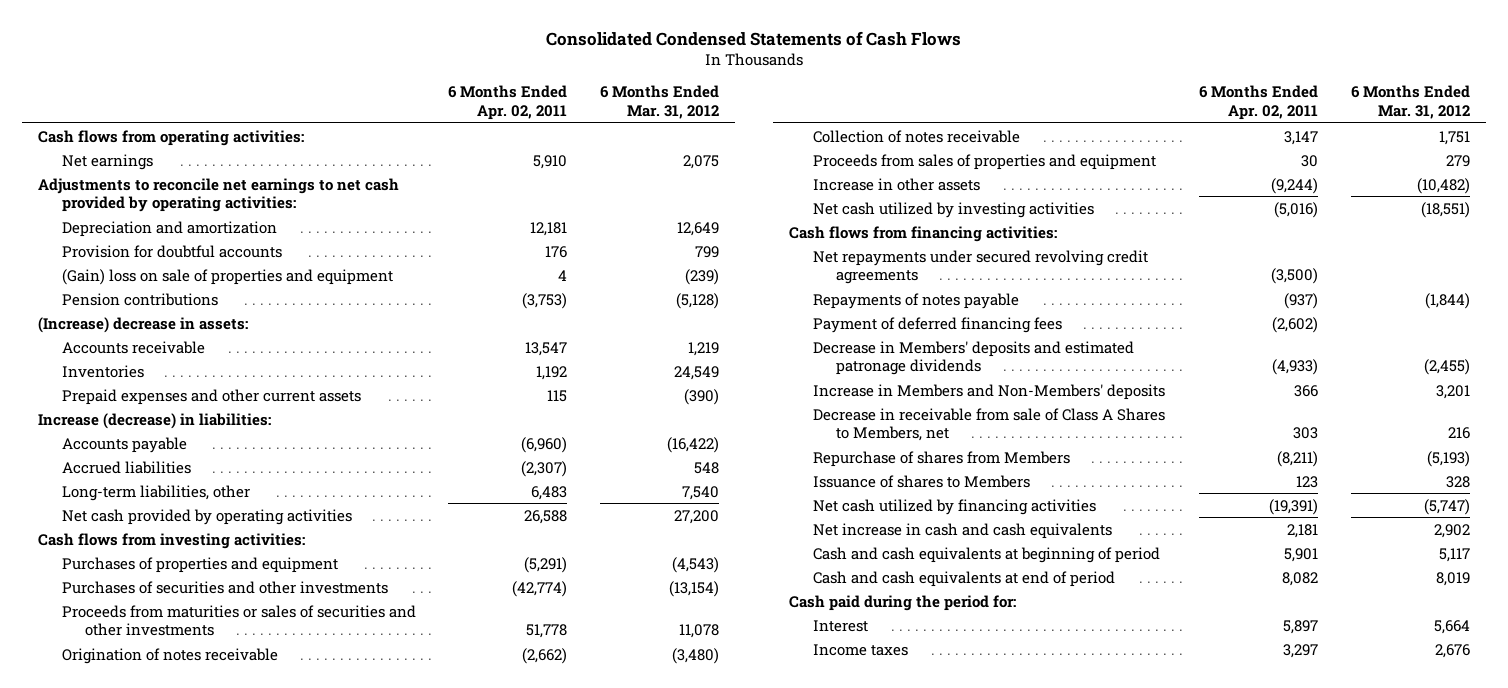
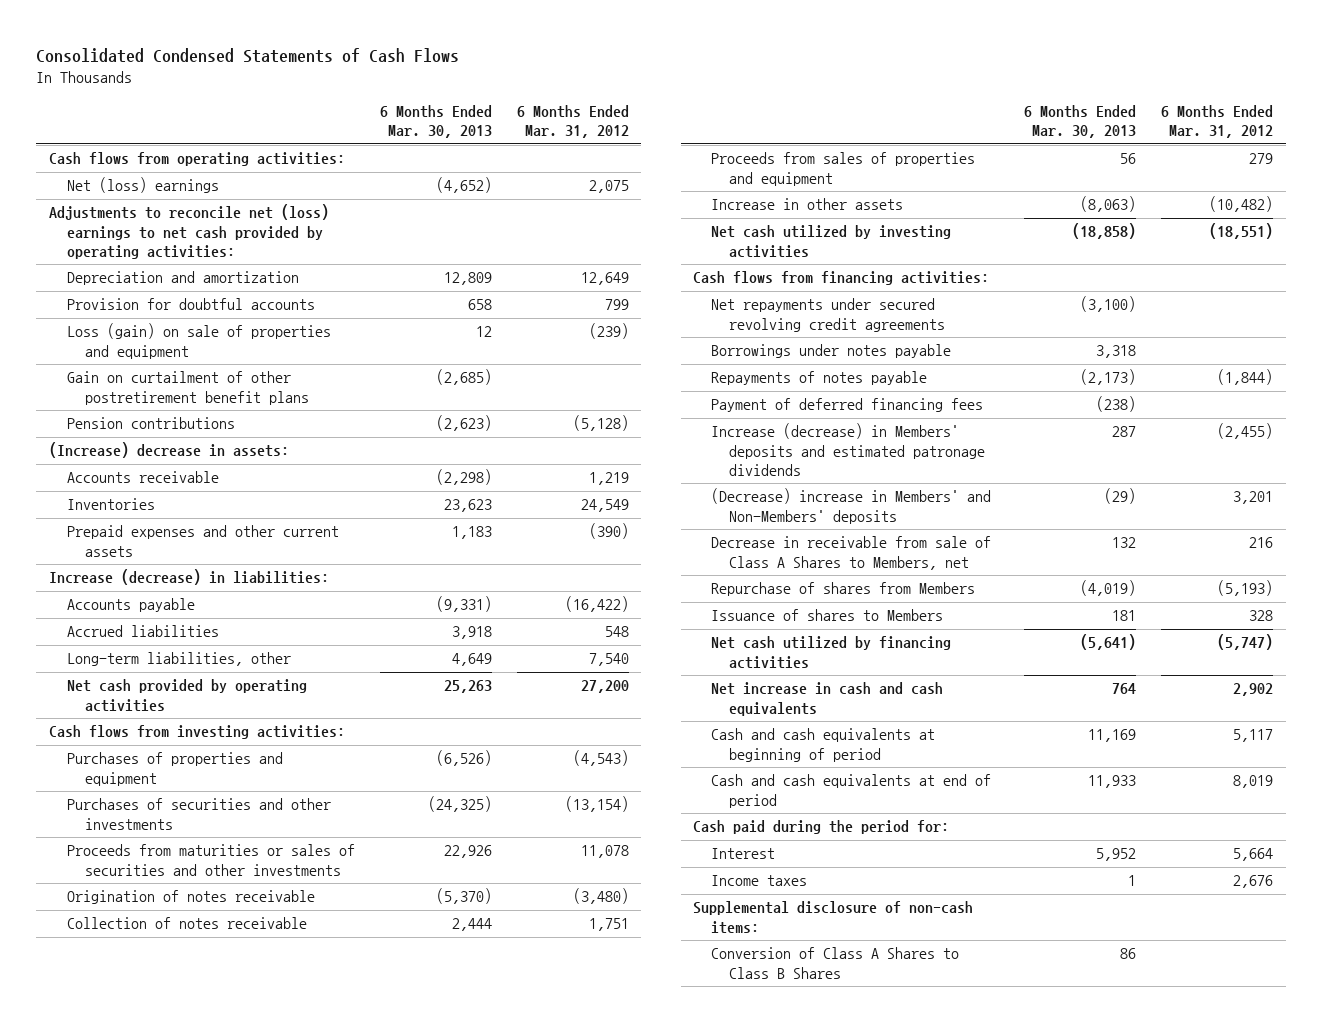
- | 6 Months Ended Apr. 02, 2011 | 6 Months Ended Mar. 31, 2012
+ | 6 Months Ended Mar. 30, 2013 | 6 Months Ended Mar. 31, 2012
- Net earnings | 5,910 | 2,075
- Adjustments to reconcile net earnings to net cash provided by operating activities:
+ Net (loss) earnings | (4,652) | 2,075
+ Adjustments to reconcile net (loss) earnings to net cash provided by operating activities:
- (Gain) loss on sale of properties and equipment | 4 | (239)
+ Loss (gain) on sale of properties and equipment | 12 | (239)
+ Gain on curtailment of other postretirement benefit plans | (2,685) |
+ Borrowings under notes payable | 3,318 |
- Decrease in Members' deposits and estimated patronage dividends | (4,933) | (2,455)
- Increase in Members and Non-Members' deposits | 366 | 3,201
+ Increase (decrease) in Members' deposits and estimated patronage dividends | 287 | (2,455)
+ (Decrease) increase in Members' and Non-Members' deposits | (29) | 3,201
+ Supplemental disclosure of non-cash items:
+ Conversion of Class A Shares to Class B Shares | 86 |

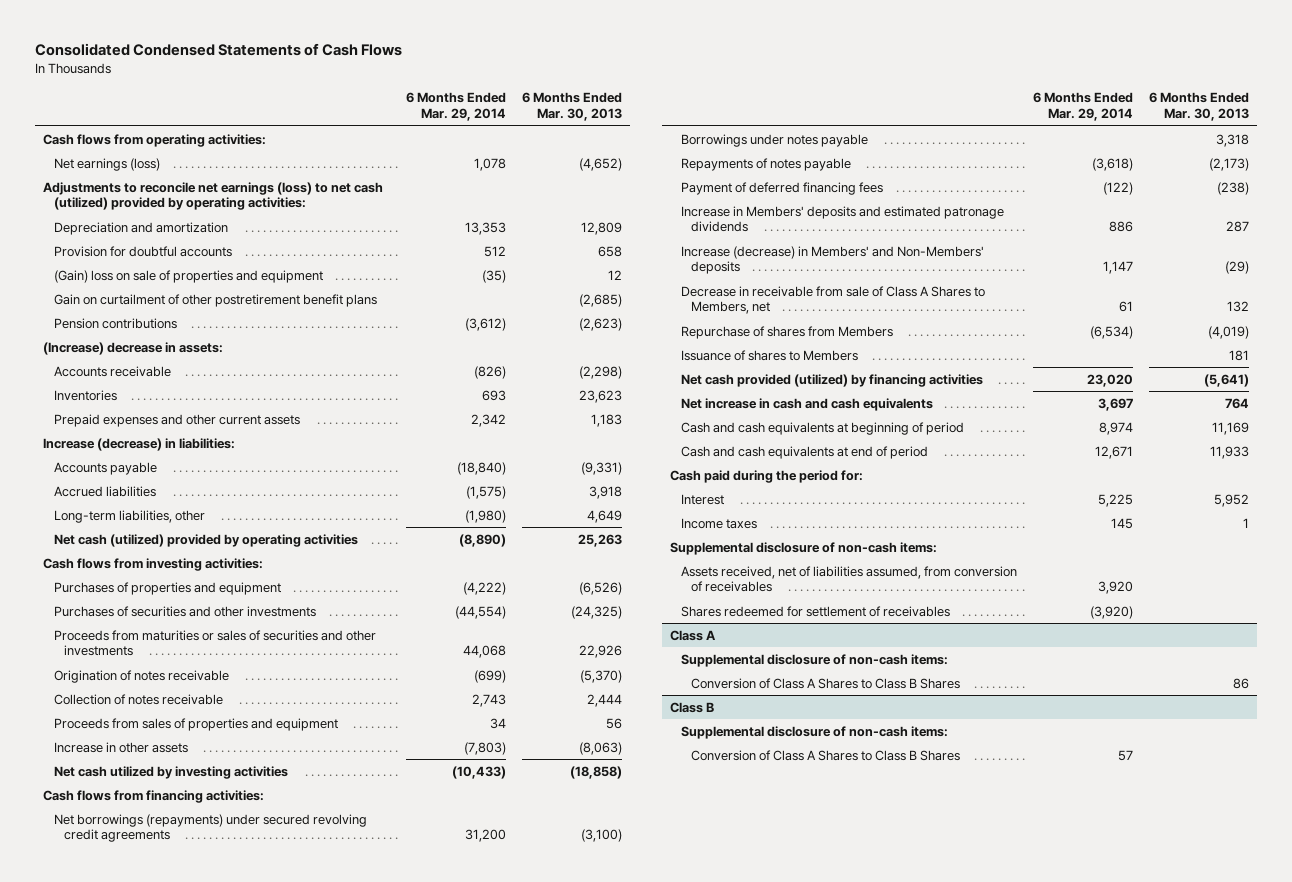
- | 6 Months Ended Mar. 30, 2013 | 6 Months Ended Mar. 31, 2012
+ | 6 Months Ended Mar. 29, 2014 | 6 Months Ended Mar. 30, 2013
- Net (loss) earnings | (4,652) | 2,075
- Adjustments to reconcile net (loss) earnings to net cash provided by operating activities:
+ Net earnings (loss) | 1,078 | (4,652)
+ Adjustments to reconcile net earnings (loss) to net cash (utilized) provided by operating activities:
- Loss (gain) on sale of properties and equipment | 12 | (239)
+ (Gain) loss on sale of properties and equipment | (35) | 12
- Net cash provided by operating activities | 25,263 | 27,200
+ Net cash (utilized) provided by operating activities | (8,890) | 25,263
- Net repayments under secured revolving credit agreements | (3,100) |
+ Net borrowings (repayments) under secured revolving credit agreements | 31,200 | (3,100)
- Increase (decrease) in Members' deposits and estimated patronage dividends | 287 | (2,455)
- (Decrease) increase in Members' and Non-Members' deposits | (29) | 3,201
+ Increase in Members' deposits and estimated patronage dividends | 886 | 287
+ Increase (decrease) in Members' and Non-Members' deposits | 1,147 | (29)
- Net cash utilized by financing activities | (5,641) | (5,747)
+ Net cash provided (utilized) by financing activities | 23,020 | (5,641)
+ Assets received, net of liabilities assumed, from conversion of receivables | 3,920 |
+ Shares redeemed for settlement of receivables | (3,920) |
+ Class A
+ Supplemental disclosure of non-cash items:
+ Class B
+ Supplemental disclosure of non-cash items:
+ Conversion of Class A Shares to Class B Shares | 57 |

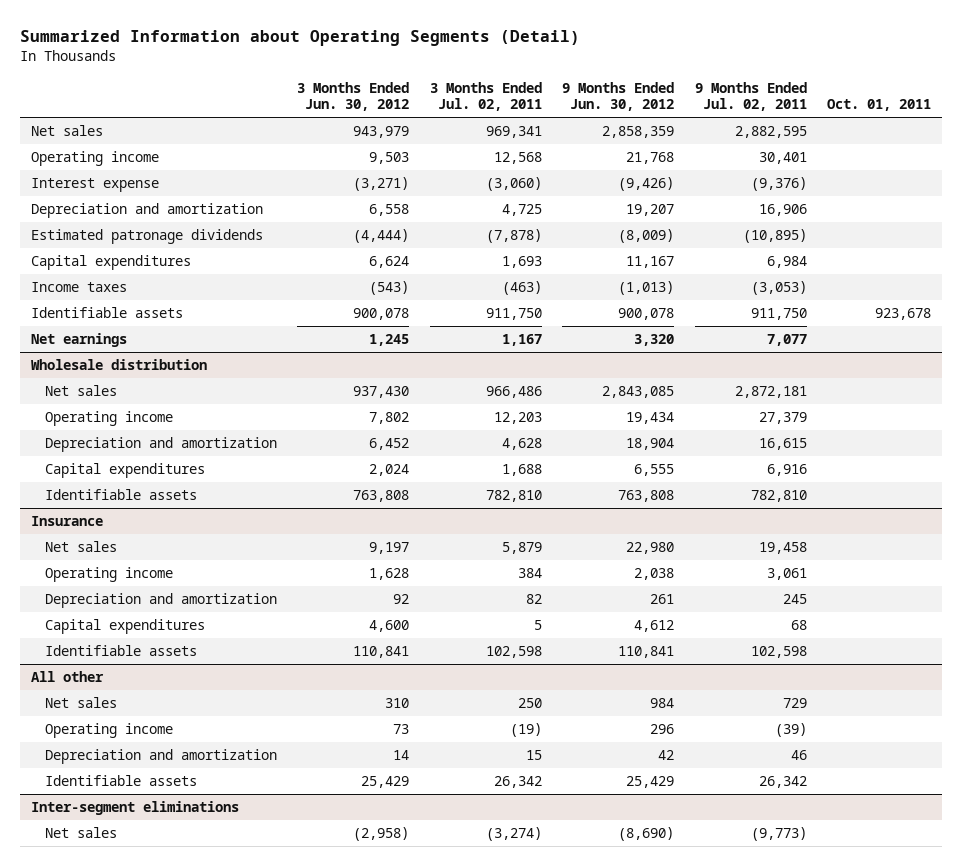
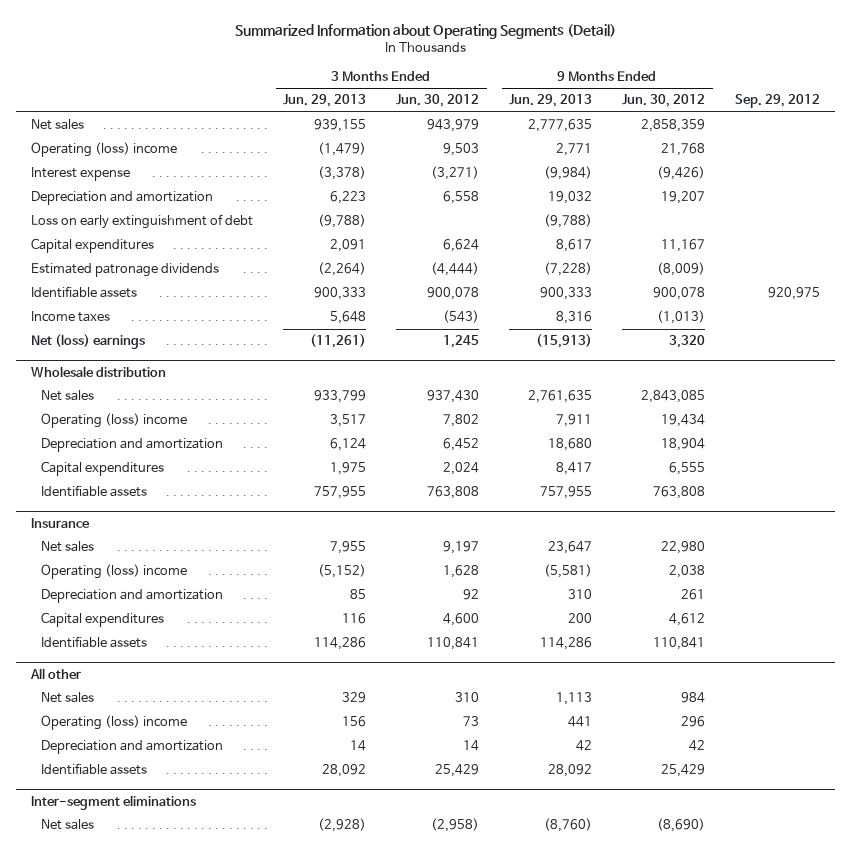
- | 3 Months Ended Jun. 30, 2012 | 3 Months Ended Jul. 02, 2011 | 9 Months Ended Jun. 30, 2012 | 9 Months Ended Jul. 02, 2011 | Oct. 01, 2011
+ | 3 Months Ended Jun. 29, 2013 | 3 Months Ended Jun. 30, 2012 | 9 Months Ended Jun. 29, 2013 | 9 Months Ended Jun. 30, 2012 | Sep. 29, 2012
- Operating income | 9,503 | 12,568 | 21,768 | 30,401 |
+ Operating (loss) income | (1,479) | 9,503 | 2,771 | 21,768 |
+ Loss on early extinguishment of debt | (9,788) | | (9,788) | |
moved down: Estimated patronage dividends | (2,264) | (4,444) | (7,228) | (8,009) |
- Net earnings | 1,245 | 1,167 | 3,320 | 7,077 |
moved down: Income taxes | 5,648 | (543) | 8,316 | (1,013) |
+ Net (loss) earnings | (11,261) | 1,245 | (15,913) | 3,320 |
@ Wholesale distribution
- Operating income | 7,802 | 12,203 | 19,434 | 27,379 |
+ Operating (loss) income | 3,517 | 7,802 | 7,911 | 19,434 |
@ Insurance
- Operating income | 1,628 | 384 | 2,038 | 3,061 |
+ Operating (loss) income | (5,152) | 1,628 | (5,581) | 2,038 |
@ All other
- Operating income | 73 | (19) | 296 | (39) |
+ Operating (loss) income | 156 | 73 | 441 | 296 |

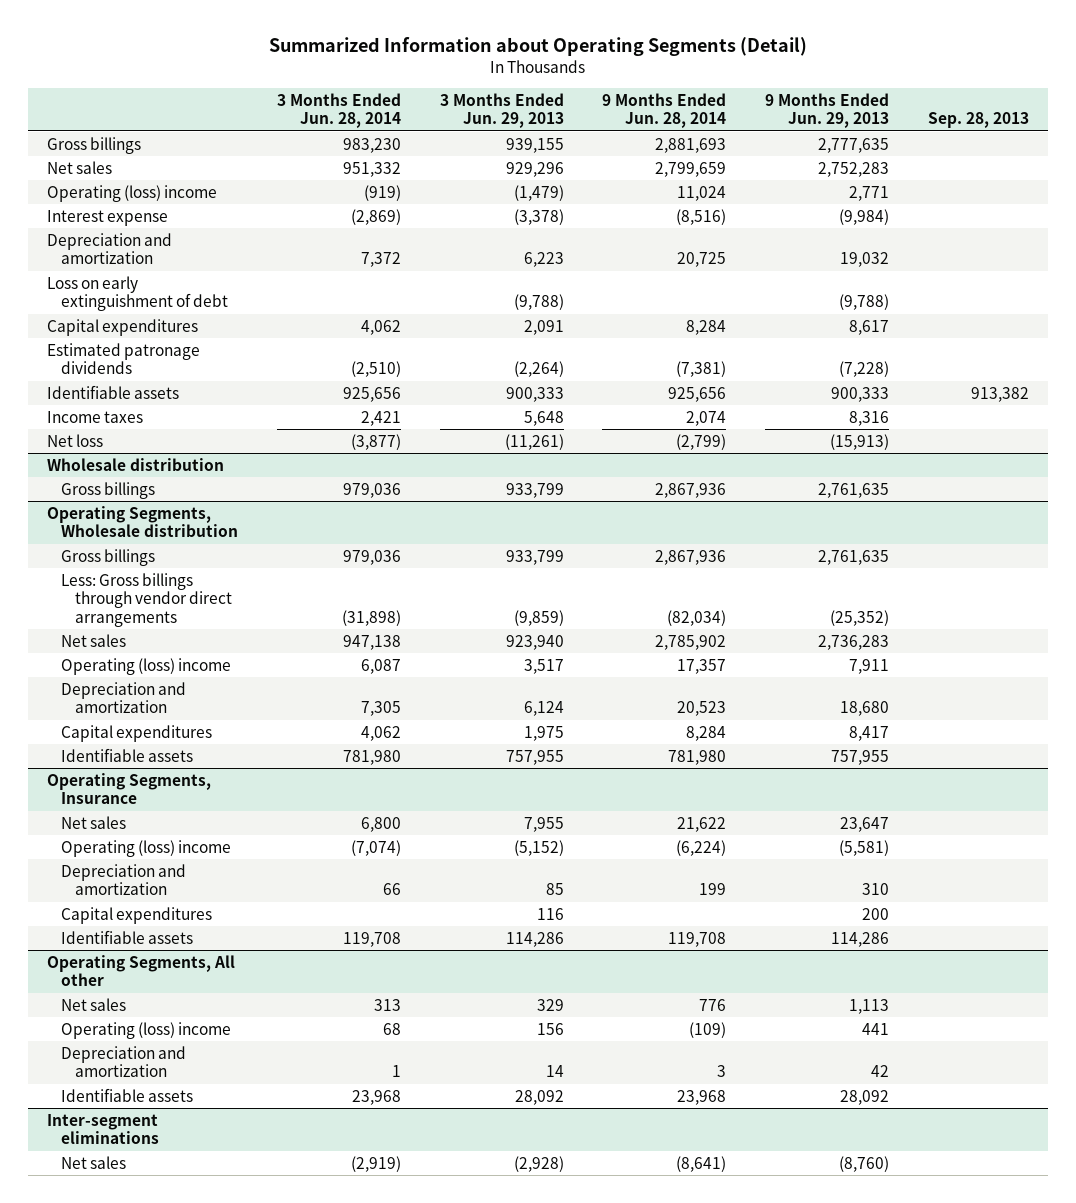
- | 3 Months Ended Jun. 29, 2013 | 3 Months Ended Jun. 30, 2012 | 9 Months Ended Jun. 29, 2013 | 9 Months Ended Jun. 30, 2012 | Sep. 29, 2012
+ | 3 Months Ended Jun. 28, 2014 | 3 Months Ended Jun. 29, 2013 | 9 Months Ended Jun. 28, 2014 | 9 Months Ended Jun. 29, 2013 | Sep. 28, 2013
- Net sales | 939,155 | 943,979 | 2,777,635 | 2,858,359 |
+ Gross billings | 983,230 | 939,155 | 2,881,693 | 2,777,635 |
+ Net sales | 951,332 | 929,296 | 2,799,659 | 2,752,283 |
- Net (loss) earnings | (11,261) | 1,245 | (15,913) | 3,320 |
+ Net loss | (3,877) | (11,261) | (2,799) | (15,913) |
@ Wholesale distribution
- Net sales | 933,799 | 937,430 | 2,761,635 | 2,843,085 |
+ Gross billings | 979,036 | 933,799 | 2,867,936 | 2,761,635 |
+ Operating Segments, Wholesale distribution
+ Gross billings | 979,036 | 933,799 | 2,867,936 | 2,761,635 |
+ Less: Gross billings through vendor direct arrangements | (31,898) | (9,859) | (82,034) | (25,352) |
+ Net sales | 947,138 | 923,940 | 2,785,902 | 2,736,283 |
- Insurance
+ Operating Segments, Insurance
- All other
+ Operating Segments, All other

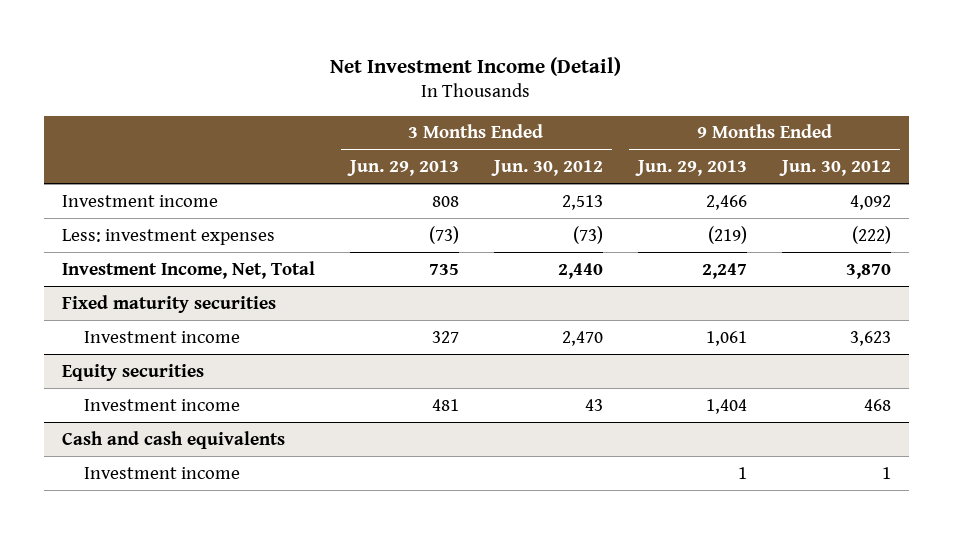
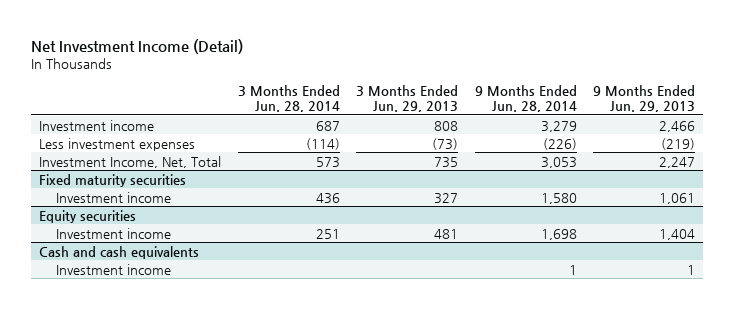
- | 3 Months Ended Jun. 29, 2013 | 3 Months Ended Jun. 30, 2012 | 9 Months Ended Jun. 29, 2013 | 9 Months Ended Jun. 30, 2012
+ | 3 Months Ended Jun. 28, 2014 | 3 Months Ended Jun. 29, 2013 | 9 Months Ended Jun. 28, 2014 | 9 Months Ended Jun. 29, 2013
- Less: investment expenses | (73) | (73) | (219) | (222)
+ Less investment expenses | (114) | (73) | (226) | (219)

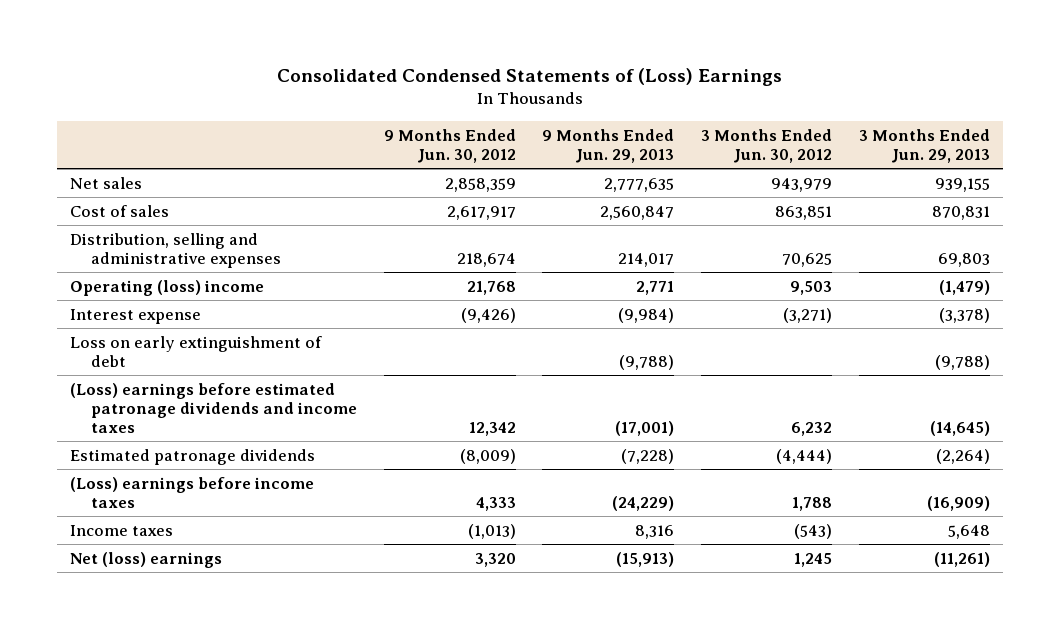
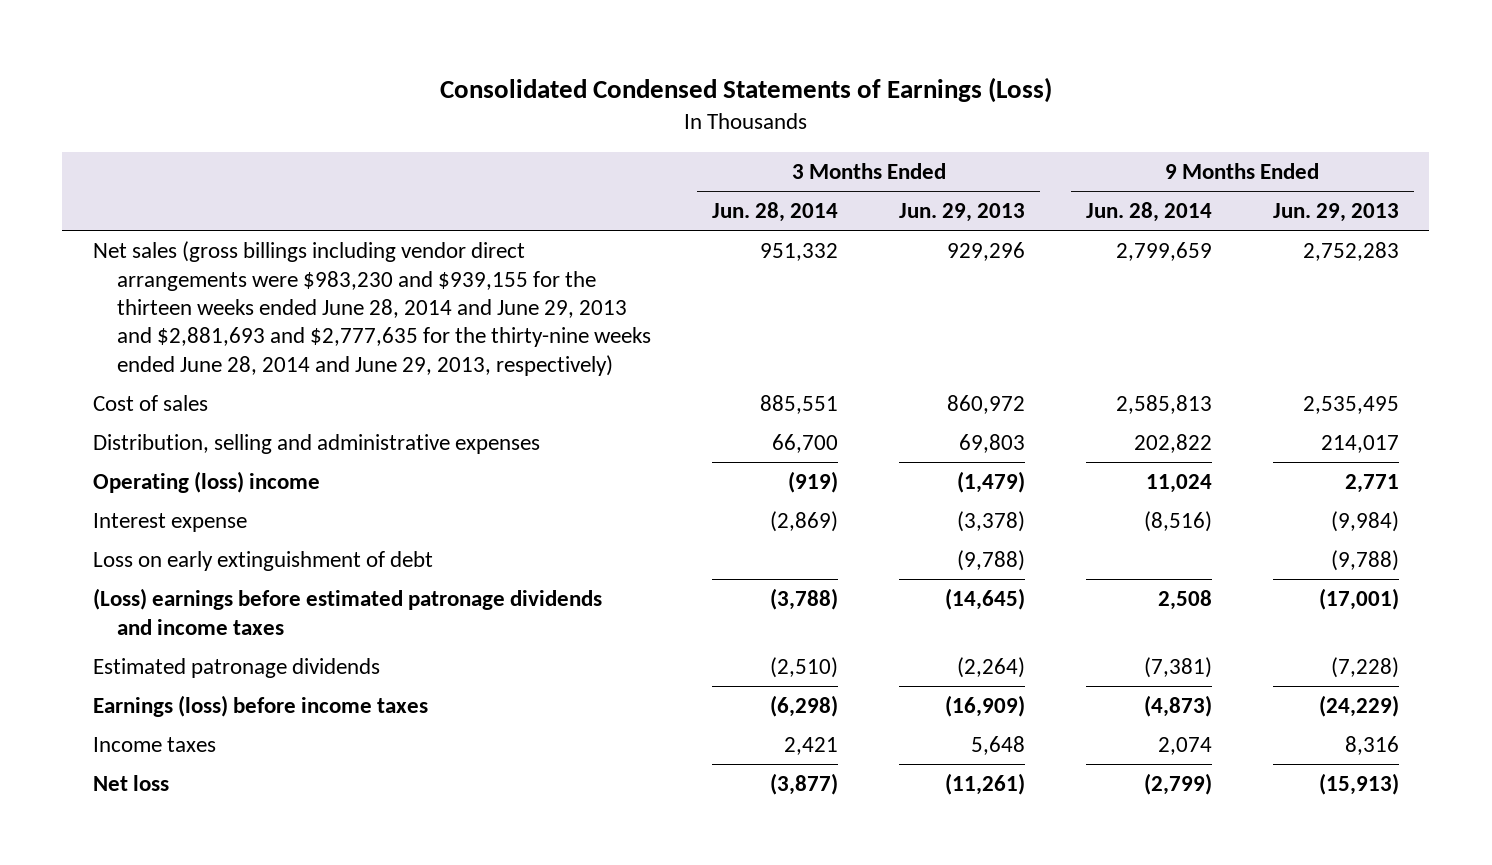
- Consolidated Condensed Statements of (Loss) Earnings
+ Consolidated Condensed Statements of Earnings (Loss)
- | 9 Months Ended Jun. 30, 2012 | 9 Months Ended Jun. 29, 2013 | 3 Months Ended Jun. 30, 2012 | 3 Months Ended Jun. 29, 2013
+ | 3 Months Ended Jun. 28, 2014 | 3 Months Ended Jun. 29, 2013 | 9 Months Ended Jun. 28, 2014 | 9 Months Ended Jun. 29, 2013
- Net sales | 2,858,359 | 2,777,635 | 943,979 | 939,155
- Cost of sales | 2,617,917 | 2,560,847 | 863,851 | 870,831
+ Net sales (gross billings including vendor direct arrangements were $983,230 and $939,155 for the thirteen weeks ended June 28, 2014 and June 29, 2013 and $2,881,693 and $2,777,635 for the thirty-nine weeks ended June 28, 2014 and June 29, 2013, respectively) | 951,332 | 929,296 | 2,799,659 | 2,752,283
+ Cost of sales | 885,551 | 860,972 | 2,585,813 | 2,535,495
- (Loss) earnings before income taxes | 4,333 | (24,229) | 1,788 | (16,909)
+ Earnings (loss) before income taxes | (6,298) | (16,909) | (4,873) | (24,229)
- Net (loss) earnings | 3,320 | (15,913) | 1,245 | (11,261)
+ Net loss | (3,877) | (11,261) | (2,799) | (15,913)

